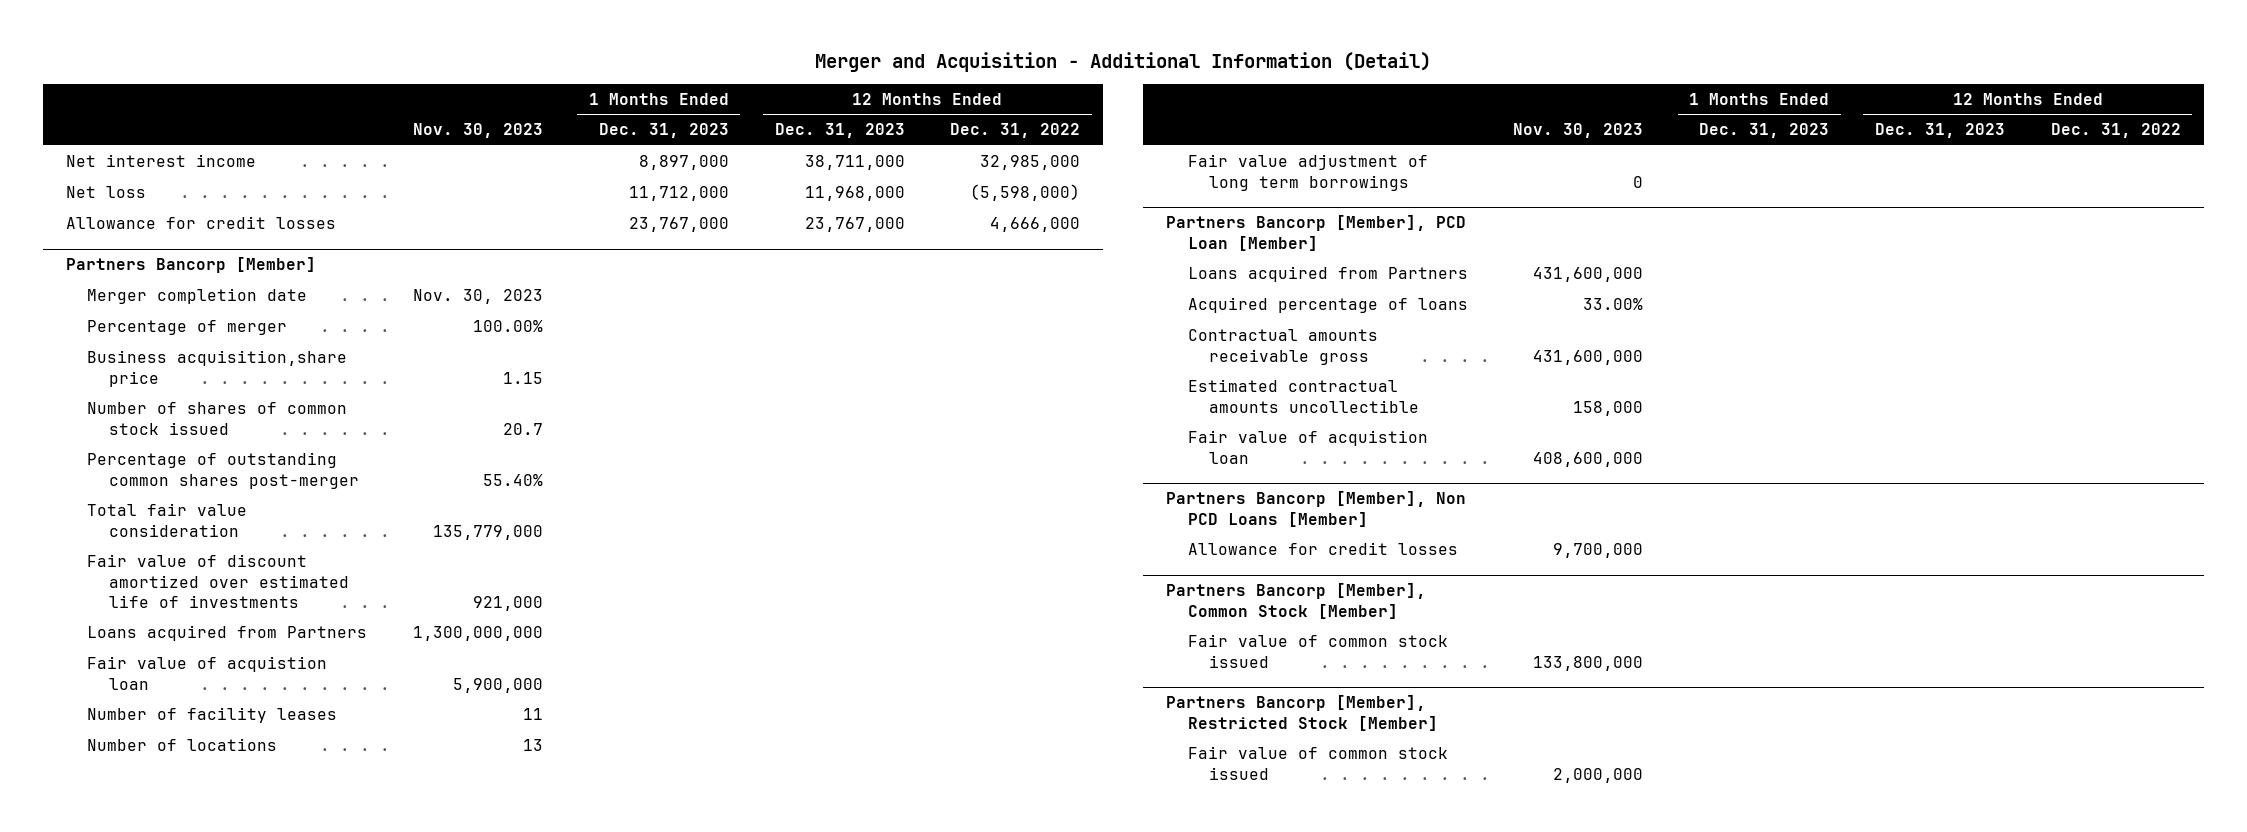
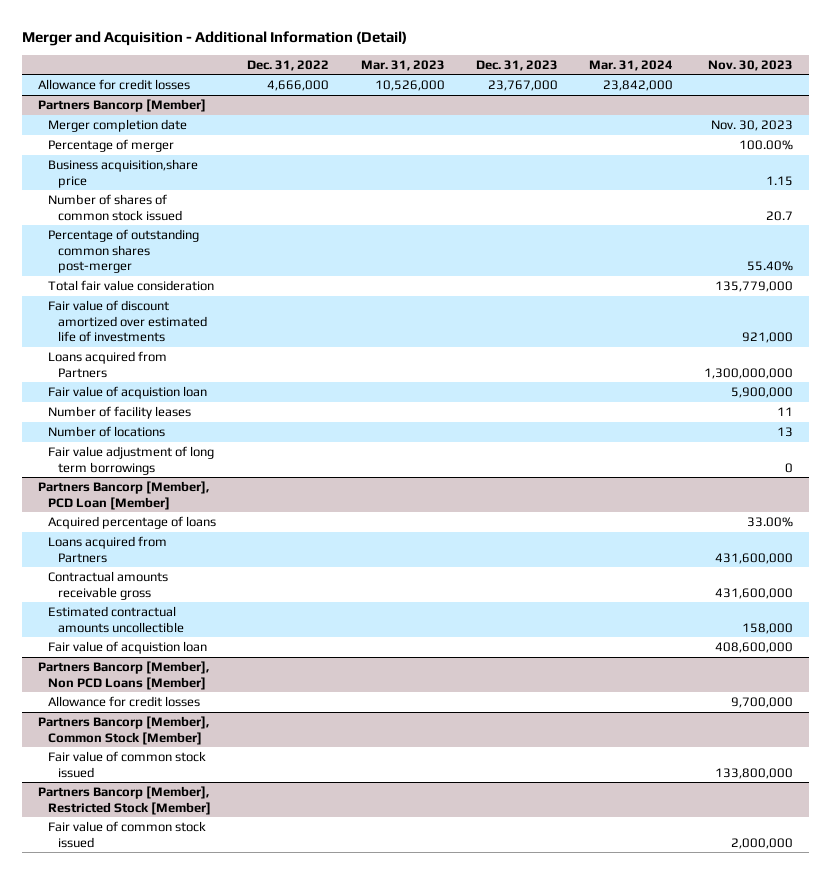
- | Nov. 30, 2023 | 1 Months Ended Dec. 31, 2023 | 12 Months Ended Dec. 31, 2023 | 12 Months Ended Dec. 31, 2022
+ | Dec. 31, 2022 | Mar. 31, 2023 | Dec. 31, 2023 | Mar. 31, 2024 | Nov. 30, 2023
- Net interest income | | 8,897,000 | 38,711,000 | 32,985,000
- Net loss | | 11,712,000 | 11,968,000 | (5,598,000)
@ Partners Bancorp [Member], PCD Loan [Member]
moved down: Loans acquired from Partners | | | | | 431,600,000

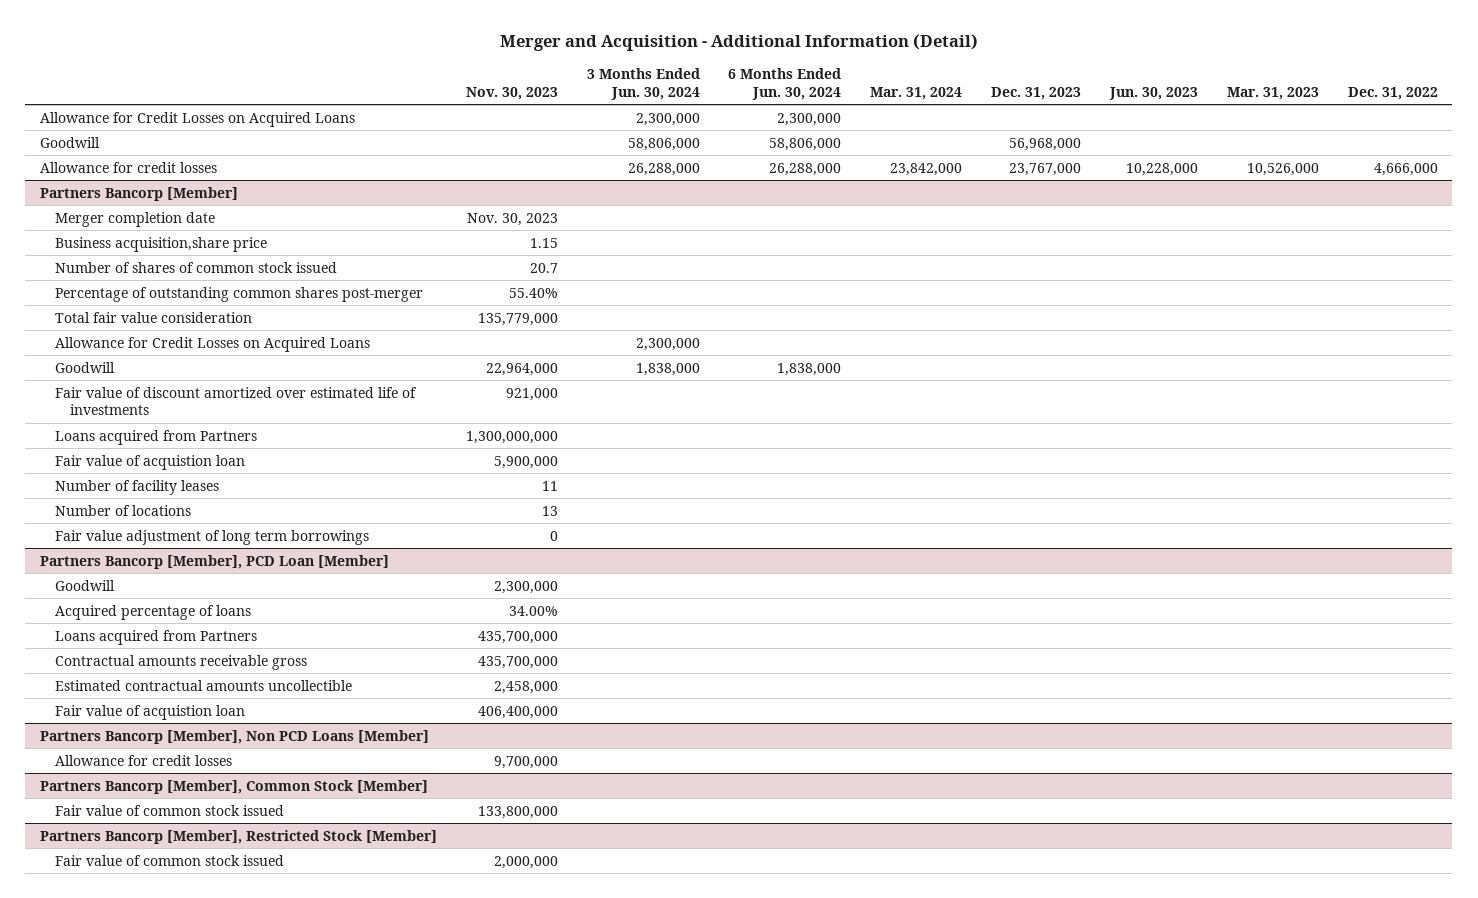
- | Dec. 31, 2022 | Mar. 31, 2023 | Dec. 31, 2023 | Mar. 31, 2024 | Nov. 30, 2023
+ | Nov. 30, 2023 | 3 Months Ended Jun. 30, 2024 | 6 Months Ended Jun. 30, 2024 | Mar. 31, 2024 | Dec. 31, 2023 | Jun. 30, 2023 | Mar. 31, 2023 | Dec. 31, 2022
+ Allowance for Credit Losses on Acquired Loans | | 2,300,000 | 2,300,000 | | | | |
+ Goodwill | | 58,806,000 | 58,806,000 | | 56,968,000 | | |
@ Partners Bancorp [Member]
- Percentage of merger | | | | | 100.00%
+ Allowance for Credit Losses on Acquired Loans | | 2,300,000 | | | | | |
+ Goodwill | 22,964,000 | 1,838,000 | 1,838,000 | | | | |
@ Partners Bancorp [Member], PCD Loan [Member]
- Acquired percentage of loans | | | | | 33.00%
- Loans acquired from Partners | | | | | 431,600,000
- Contractual amounts receivable gross | | | | | 431,600,000
- Estimated contractual amounts uncollectible | | | | | 158,000
- Fair value of acquistion loan | | | | | 408,600,000
+ Goodwill | 2,300,000 | | | | | | |
+ Acquired percentage of loans | 34.00% | | | | | | |
+ Loans acquired from Partners | 435,700,000 | | | | | | |
+ Contractual amounts receivable gross | 435,700,000 | | | | | | |
+ Estimated contractual amounts uncollectible | 2,458,000 | | | | | | |
+ Fair value of acquistion loan | 406,400,000 | | | | | | |

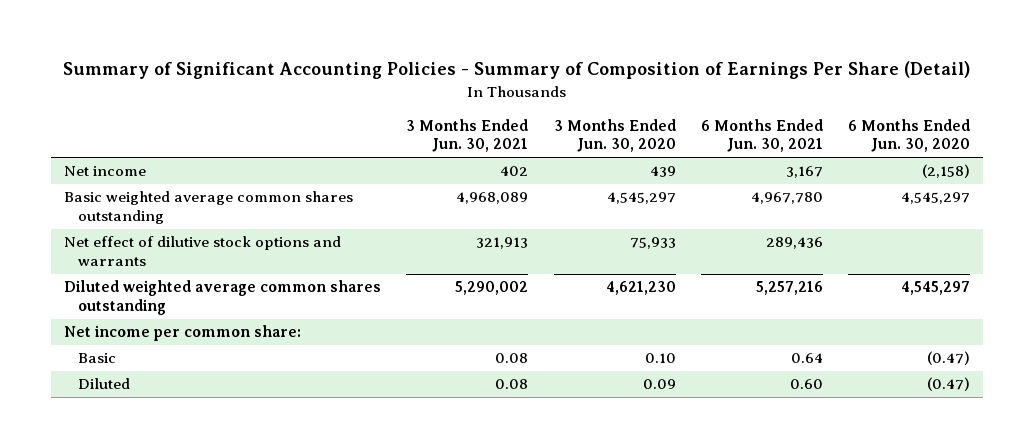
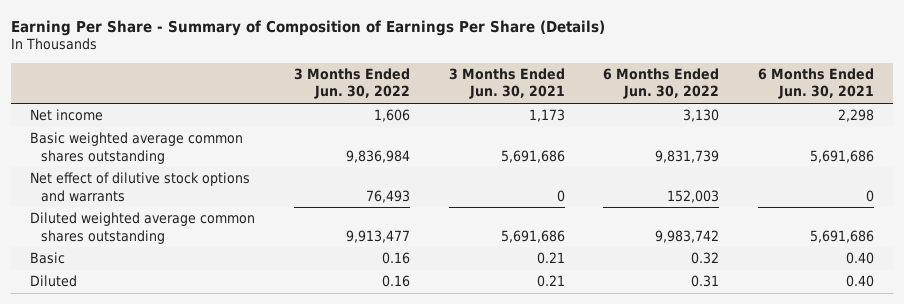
- Summary of Significant Accounting Policies - Summary of Composition of Earnings Per Share (Detail)
+ Earning Per Share - Summary of Composition of Earnings Per Share (Details)
- | 3 Months Ended Jun. 30, 2021 | 3 Months Ended Jun. 30, 2020 | 6 Months Ended Jun. 30, 2021 | 6 Months Ended Jun. 30, 2020
+ | 3 Months Ended Jun. 30, 2022 | 3 Months Ended Jun. 30, 2021 | 6 Months Ended Jun. 30, 2022 | 6 Months Ended Jun. 30, 2021
- Net income | 402 | 439 | 3,167 | (2,158)
- Basic weighted average common shares outstanding | 4,968,089 | 4,545,297 | 4,967,780 | 4,545,297
- Net effect of dilutive stock options and warrants | 321,913 | 75,933 | 289,436 |
- Diluted weighted average common shares outstanding | 5,290,002 | 4,621,230 | 5,257,216 | 4,545,297
- Net income per common share:
- Basic | 0.08 | 0.10 | 0.64 | (0.47)
- Diluted | 0.08 | 0.09 | 0.60 | (0.47)
+ Net income | 1,606 | 1,173 | 3,130 | 2,298
+ Basic weighted average common shares outstanding | 9,836,984 | 5,691,686 | 9,831,739 | 5,691,686
+ Net effect of dilutive stock options and warrants | 76,493 | 0 | 152,003 | 0
+ Diluted weighted average common shares outstanding | 9,913,477 | 5,691,686 | 9,983,742 | 5,691,686
+ Basic | 0.16 | 0.21 | 0.32 | 0.40
+ Diluted | 0.16 | 0.21 | 0.31 | 0.40

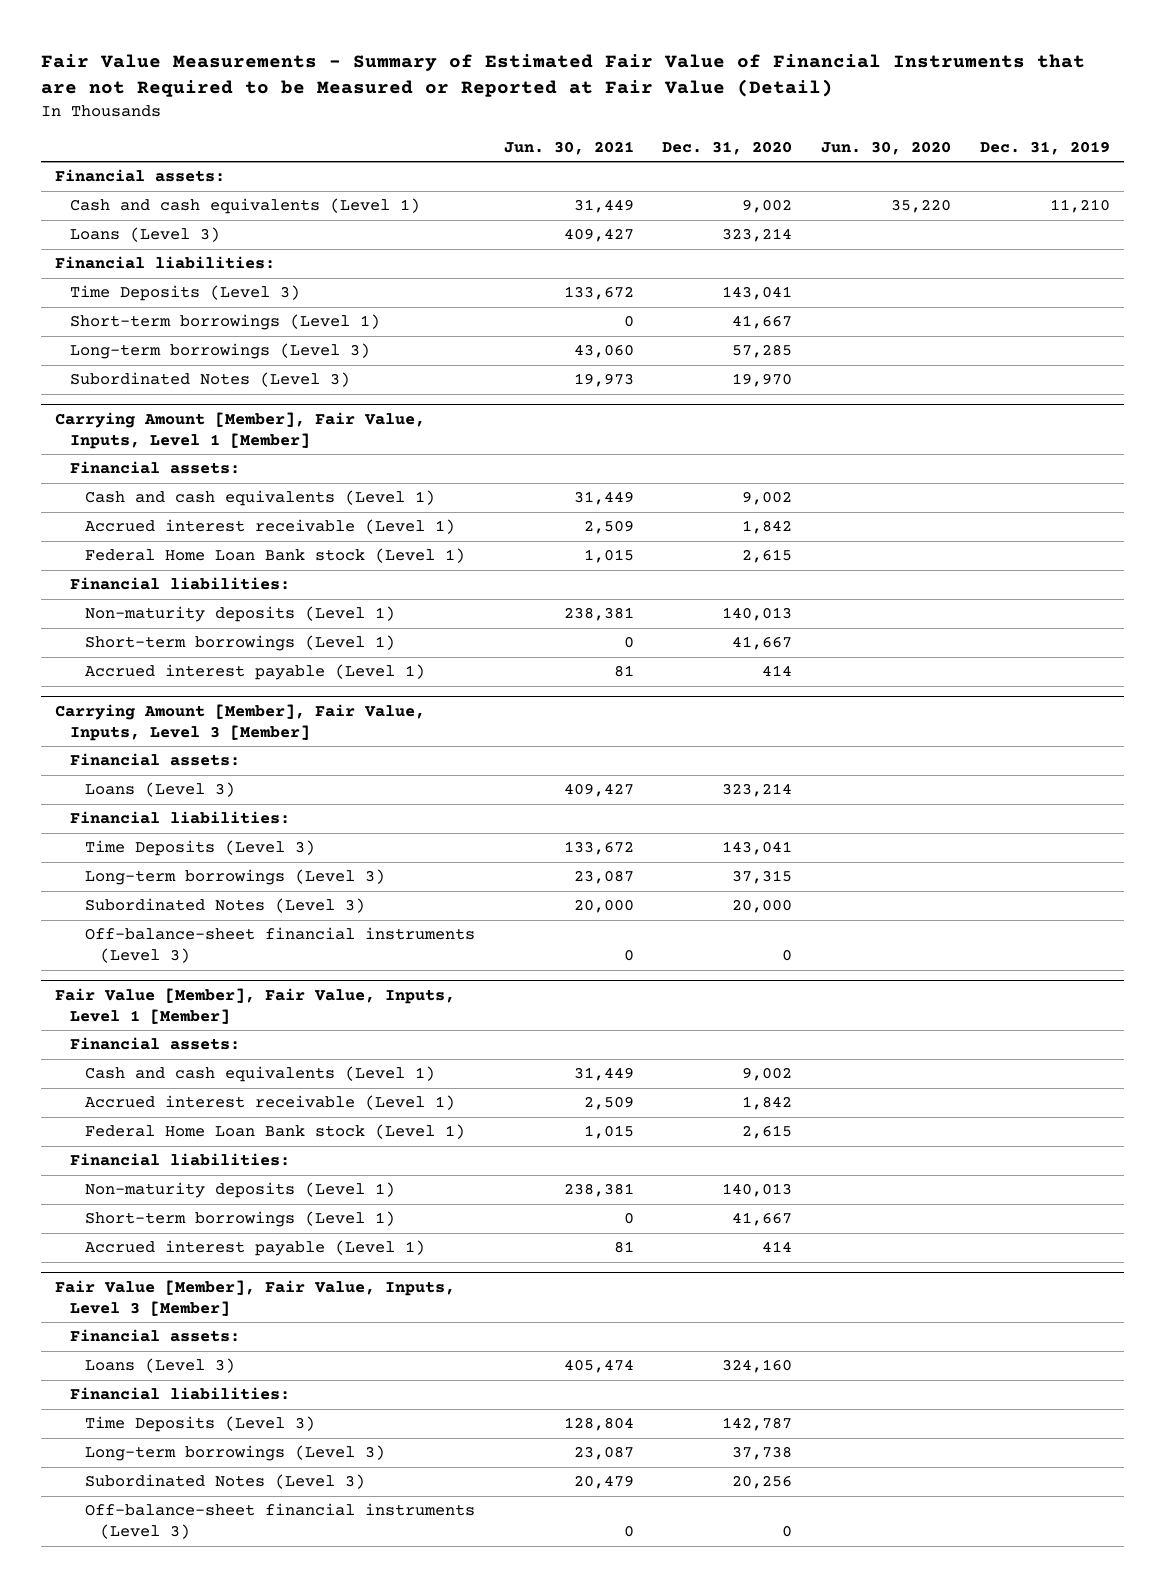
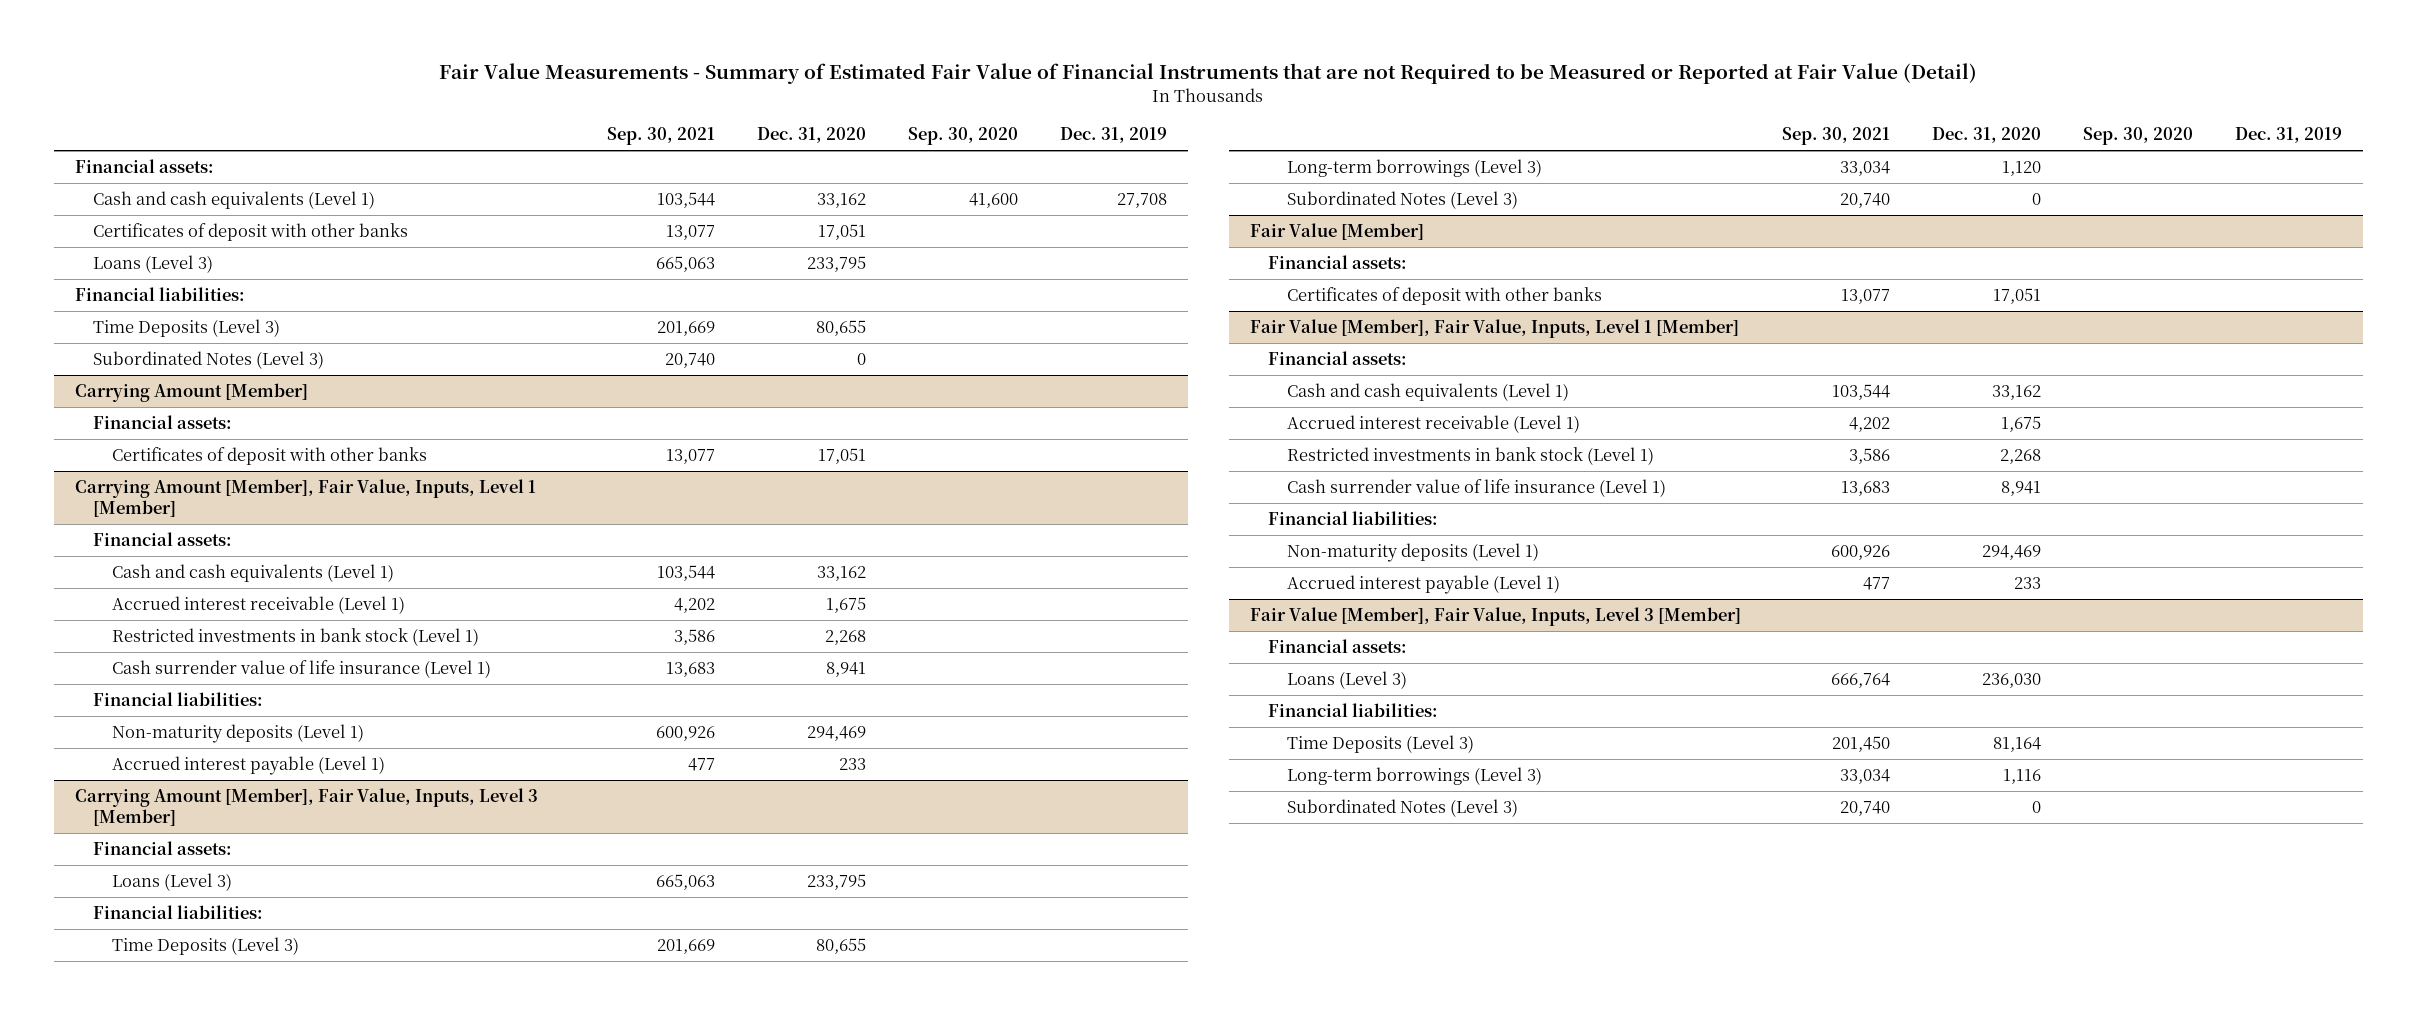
- | Jun. 30, 2021 | Dec. 31, 2020 | Jun. 30, 2020 | Dec. 31, 2019
+ | Sep. 30, 2021 | Dec. 31, 2020 | Sep. 30, 2020 | Dec. 31, 2019
- Cash and cash equivalents (Level 1) | 31,449 | 9,002 | 35,220 | 11,210
- Loans (Level 3) | 409,427 | 323,214 | |
+ Cash and cash equivalents (Level 1) | 103,544 | 33,162 | 41,600 | 27,708
+ Certificates of deposit with other banks | 13,077 | 17,051 | |
+ Loans (Level 3) | 665,063 | 233,795 | |
- Time Deposits (Level 3) | 133,672 | 143,041 | |
- Short-term borrowings (Level 1) | 0 | 41,667 | |
- Long-term borrowings (Level 3) | 43,060 | 57,285 | |
- Subordinated Notes (Level 3) | 19,973 | 19,970 | |
+ Time Deposits (Level 3) | 201,669 | 80,655 | |
+ Subordinated Notes (Level 3) | 20,740 | 0 | |
+ Carrying Amount [Member]
+ Financial assets:
+ Certificates of deposit with other banks | 13,077 | 17,051 | |
@ Carrying Amount [Member], Fair Value, Inputs, Level 1 [Member]
- Cash and cash equivalents (Level 1) | 31,449 | 9,002 | |
- Accrued interest receivable (Level 1) | 2,509 | 1,842 | |
- Federal Home Loan Bank stock (Level 1) | 1,015 | 2,615 | |
+ Cash and cash equivalents (Level 1) | 103,544 | 33,162 | |
+ Accrued interest receivable (Level 1) | 4,202 | 1,675 | |
+ Restricted investments in bank stock (Level 1) | 3,586 | 2,268 | |
+ Cash surrender value of life insurance (Level 1) | 13,683 | 8,941 | |
- Non-maturity deposits (Level 1) | 238,381 | 140,013 | |
- Short-term borrowings (Level 1) | 0 | 41,667 | |
- Accrued interest payable (Level 1) | 81 | 414 | |
+ Non-maturity deposits (Level 1) | 600,926 | 294,469 | |
+ Accrued interest payable (Level 1) | 477 | 233 | |
@ Carrying Amount [Member], Fair Value, Inputs, Level 3 [Member]
- Loans (Level 3) | 409,427 | 323,214 | |
+ Loans (Level 3) | 665,063 | 233,795 | |
- Time Deposits (Level 3) | 133,672 | 143,041 | |
- Long-term borrowings (Level 3) | 23,087 | 37,315 | |
- Subordinated Notes (Level 3) | 20,000 | 20,000 | |
- Off-balance-sheet financial instruments (Level 3) | 0 | 0 | |
+ Time Deposits (Level 3) | 201,669 | 80,655 | |
+ Long-term borrowings (Level 3) | 33,034 | 1,120 | |
+ Subordinated Notes (Level 3) | 20,740 | 0 | |
+ Fair Value [Member]
+ Financial assets:
+ Certificates of deposit with other banks | 13,077 | 17,051 | |
@ Fair Value [Member], Fair Value, Inputs, Level 1 [Member]
- Cash and cash equivalents (Level 1) | 31,449 | 9,002 | |
- Accrued interest receivable (Level 1) | 2,509 | 1,842 | |
- Federal Home Loan Bank stock (Level 1) | 1,015 | 2,615 | |
+ Cash and cash equivalents (Level 1) | 103,544 | 33,162 | |
+ Accrued interest receivable (Level 1) | 4,202 | 1,675 | |
+ Restricted investments in bank stock (Level 1) | 3,586 | 2,268 | |
+ Cash surrender value of life insurance (Level 1) | 13,683 | 8,941 | |
- Non-maturity deposits (Level 1) | 238,381 | 140,013 | |
- Short-term borrowings (Level 1) | 0 | 41,667 | |
- Accrued interest payable (Level 1) | 81 | 414 | |
+ Non-maturity deposits (Level 1) | 600,926 | 294,469 | |
+ Accrued interest payable (Level 1) | 477 | 233 | |
@ Fair Value [Member], Fair Value, Inputs, Level 3 [Member]
- Loans (Level 3) | 405,474 | 324,160 | |
+ Loans (Level 3) | 666,764 | 236,030 | |
- Time Deposits (Level 3) | 128,804 | 142,787 | |
- Long-term borrowings (Level 3) | 23,087 | 37,738 | |
- Subordinated Notes (Level 3) | 20,479 | 20,256 | |
- Off-balance-sheet financial instruments (Level 3) | 0 | 0 | |
+ Time Deposits (Level 3) | 201,450 | 81,164 | |
+ Long-term borrowings (Level 3) | 33,034 | 1,116 | |
+ Subordinated Notes (Level 3) | 20,740 | 0 | |

